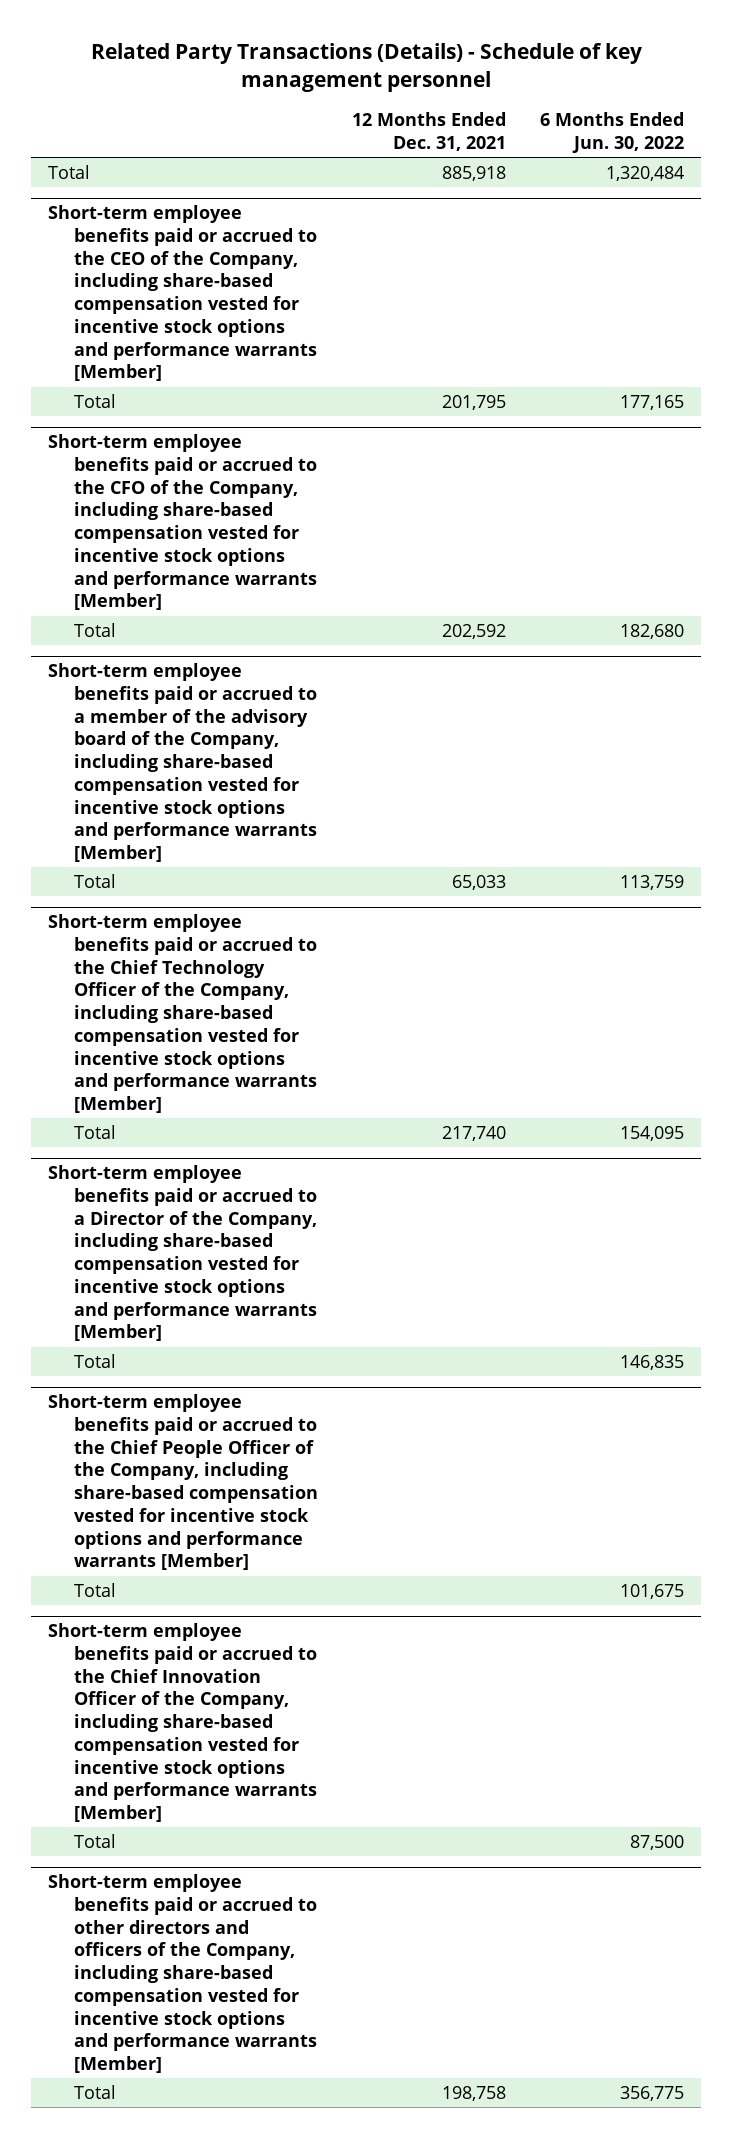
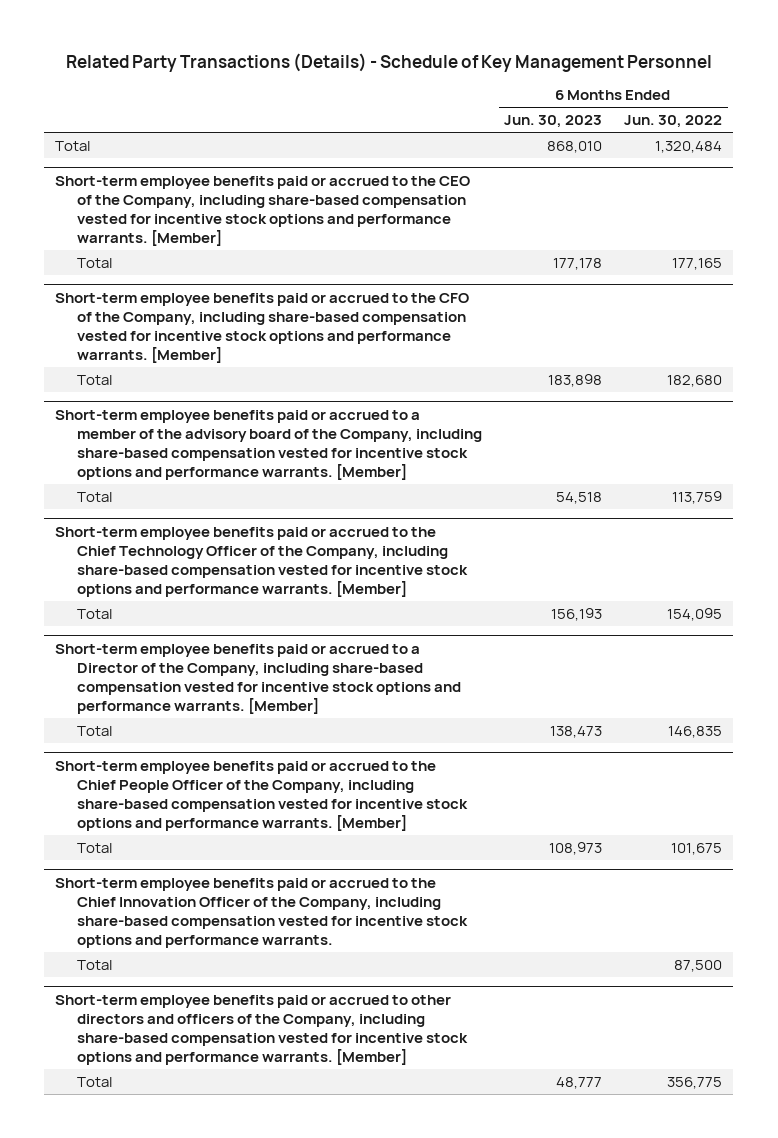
- Related Party Transactions (Details) - Schedule of key management personnel
+ Related Party Transactions (Details) - Schedule of Key Management Personnel
- | 12 Months Ended Dec. 31, 2021 | 6 Months Ended Jun. 30, 2022
+ | 6 Months Ended Jun. 30, 2023 | 6 Months Ended Jun. 30, 2022
- Short-term employee benefits paid or accrued to the CEO of the Company, including share-based compensation vested for incentive stock options and performance warrants [Member]
+ Short-term employee benefits paid or accrued to the CEO of the Company, including share-based compensation vested for incentive stock options and performance warrants. [Member]
- Short-term employee benefits paid or accrued to the CFO of the Company, including share-based compensation vested for incentive stock options and performance warrants [Member]
+ Short-term employee benefits paid or accrued to the CFO of the Company, including share-based compensation vested for incentive stock options and performance warrants. [Member]
- Short-term employee benefits paid or accrued to a member of the advisory board of the Company, including share-based compensation vested for incentive stock options and performance warrants [Member]
+ Short-term employee benefits paid or accrued to a member of the advisory board of the Company, including share-based compensation vested for incentive stock options and performance warrants. [Member]
- Short-term employee benefits paid or accrued to the Chief Technology Officer of the Company, including share-based compensation vested for incentive stock options and performance warrants [Member]
+ Short-term employee benefits paid or accrued to the Chief Technology Officer of the Company, including share-based compensation vested for incentive stock options and performance warrants. [Member]
- Short-term employee benefits paid or accrued to a Director of the Company, including share-based compensation vested for incentive stock options and performance warrants [Member]
+ Short-term employee benefits paid or accrued to a Director of the Company, including share-based compensation vested for incentive stock options and performance warrants. [Member]
- Short-term employee benefits paid or accrued to the Chief People Officer of the Company, including share-based compensation vested for incentive stock options and performance warrants [Member]
+ Short-term employee benefits paid or accrued to the Chief People Officer of the Company, including share-based compensation vested for incentive stock options and performance warrants. [Member]
- Short-term employee benefits paid or accrued to the Chief Innovation Officer of the Company, including share-based compensation vested for incentive stock options and performance warrants [Member]
+ Short-term employee benefits paid or accrued to the Chief Innovation Officer of the Company, including share-based compensation vested for incentive stock options and performance warrants.
- Short-term employee benefits paid or accrued to other directors and officers of the Company, including share-based compensation vested for incentive stock options and performance warrants [Member]
+ Short-term employee benefits paid or accrued to other directors and officers of the Company, including share-based compensation vested for incentive stock options and performance warrants. [Member]

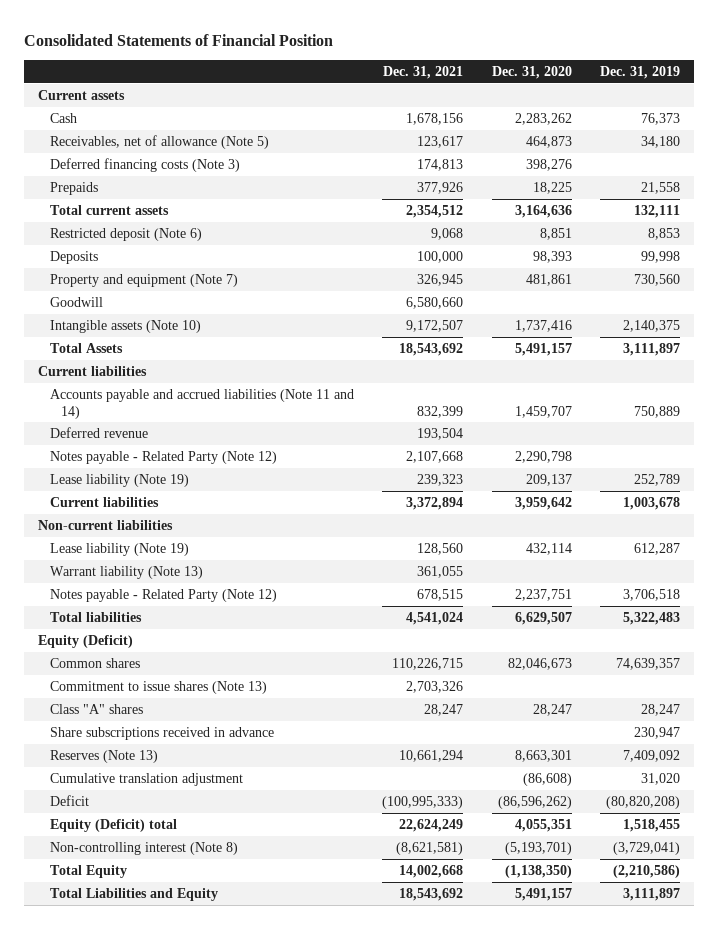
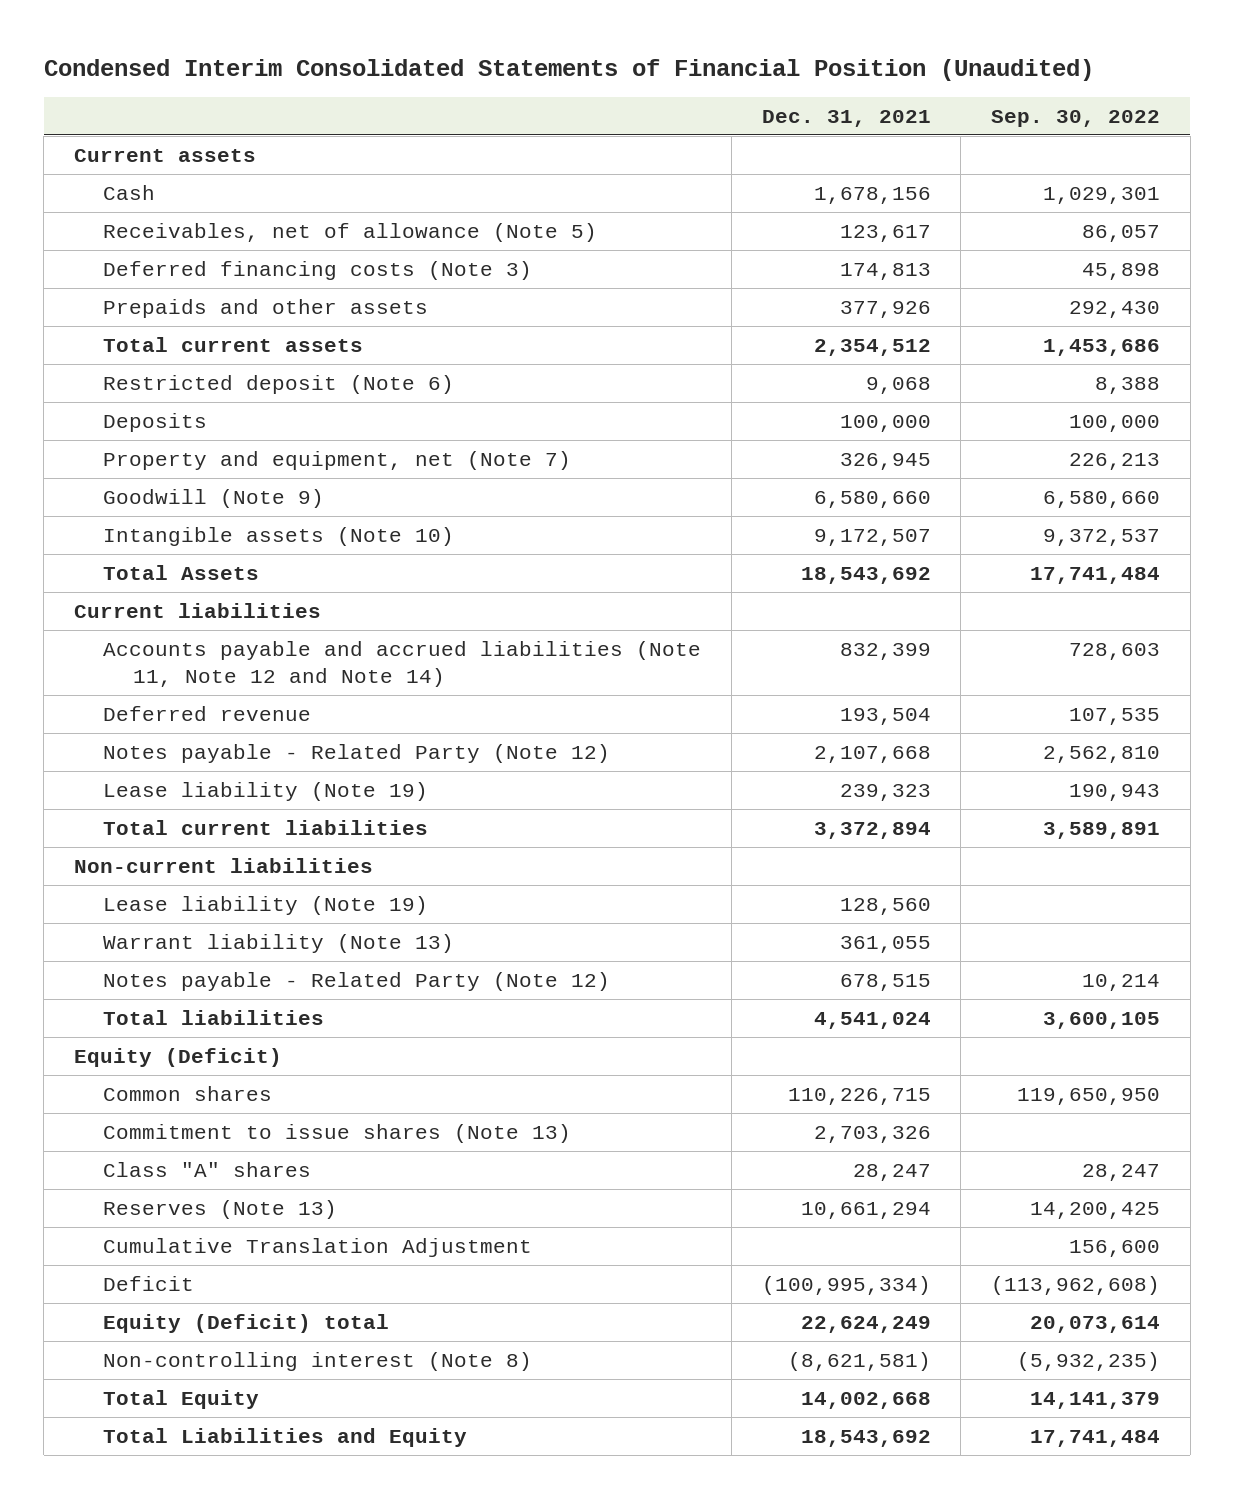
- Consolidated Statements of Financial Position
+ Condensed Interim Consolidated Statements of Financial Position (Unaudited)
- | Dec. 31, 2021 | Dec. 31, 2020 | Dec. 31, 2019
+ | Dec. 31, 2021 | Sep. 30, 2022
- Prepaids | 377,926 | 18,225 | 21,558
+ Prepaids and other assets | 377,926 | 292,430
- Property and equipment (Note 7) | 326,945 | 481,861 | 730,560
- Goodwill | 6,580,660 | |
+ Property and equipment, net (Note 7) | 326,945 | 226,213
+ Goodwill (Note 9) | 6,580,660 | 6,580,660
- Accounts payable and accrued liabilities (Note 11 and 14) | 832,399 | 1,459,707 | 750,889
+ Accounts payable and accrued liabilities (Note 11, Note 12 and Note 14) | 832,399 | 728,603
- Current liabilities | 3,372,894 | 3,959,642 | 1,003,678
+ Total current liabilities | 3,372,894 | 3,589,891
- Share subscriptions received in advance | | | 230,947
- Cumulative translation adjustment | | (86,608) | 31,020
- Deficit | (100,995,333) | (86,596,262) | (80,820,208)
+ Cumulative Translation Adjustment | | 156,600
+ Deficit | (100,995,334) | (113,962,608)

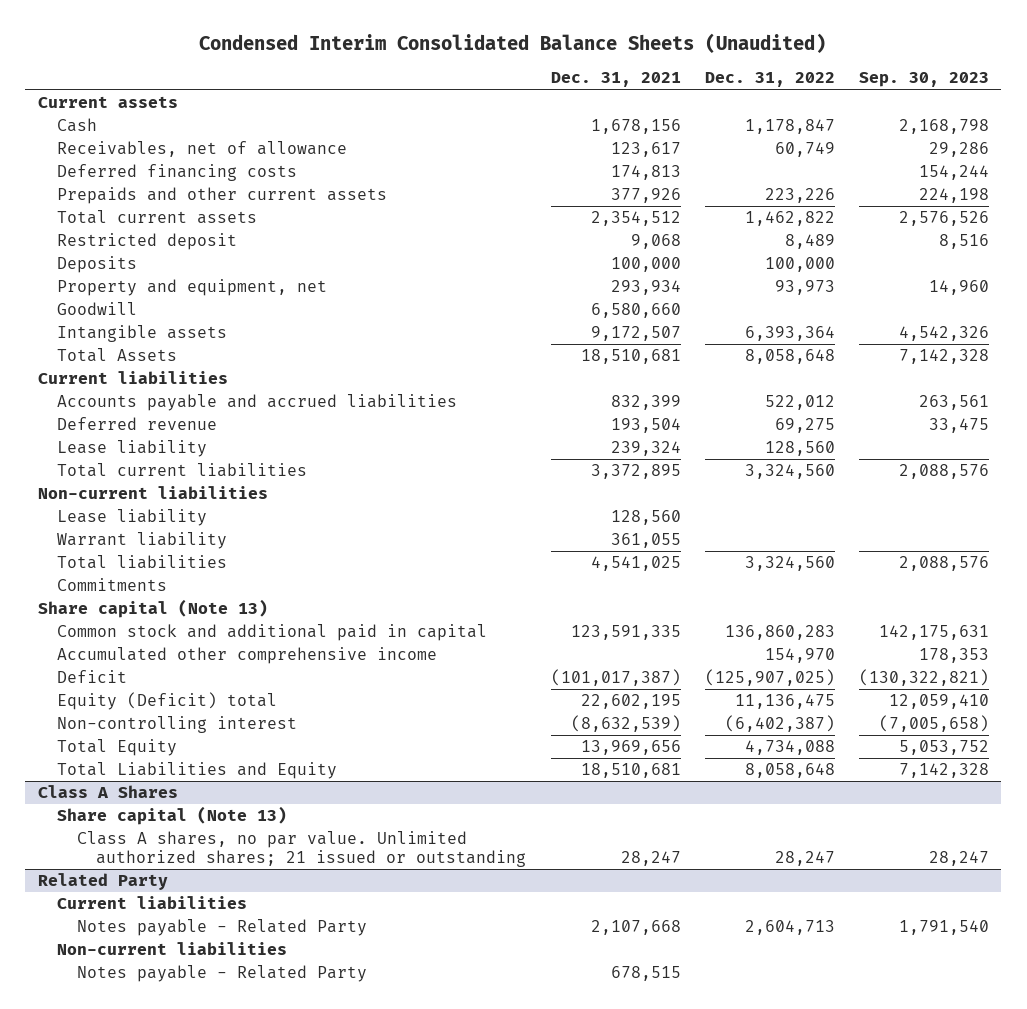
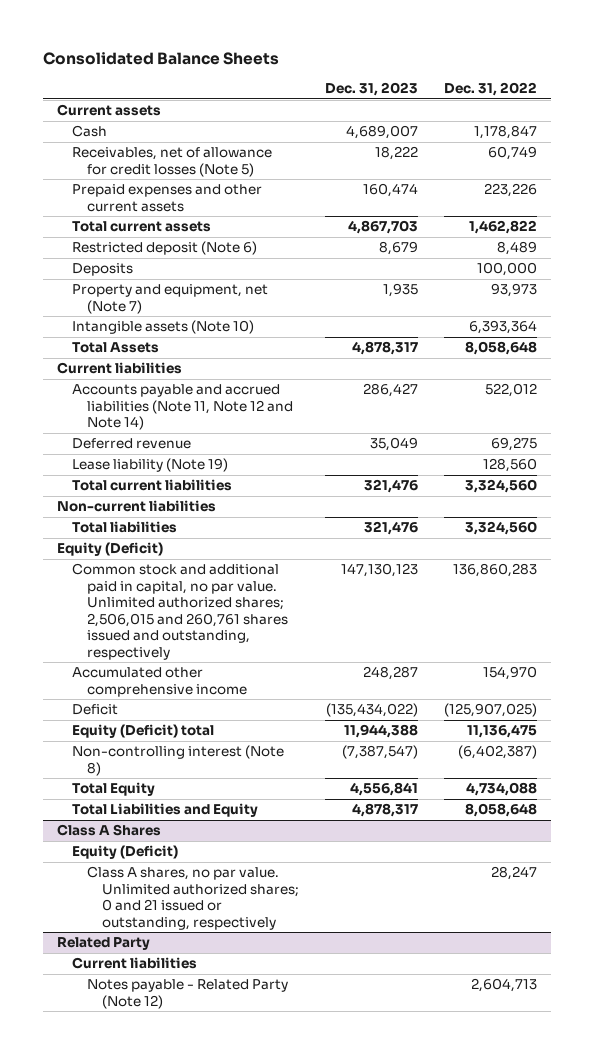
- Condensed Interim Consolidated Balance Sheets (Unaudited)
+ Consolidated Balance Sheets
- | Dec. 31, 2021 | Dec. 31, 2022 | Sep. 30, 2023
+ | Dec. 31, 2023 | Dec. 31, 2022
- Receivables, net of allowance | 123,617 | 60,749 | 29,286
- Deferred financing costs | 174,813 | | 154,244
- Prepaids and other current assets | 377,926 | 223,226 | 224,198
+ Receivables, net of allowance for credit losses (Note 5) | 18,222 | 60,749
+ Prepaid expenses and other current assets | 160,474 | 223,226
- Restricted deposit | 9,068 | 8,489 | 8,516
+ Restricted deposit (Note 6) | 8,679 | 8,489
- Property and equipment, net | 293,934 | 93,973 | 14,960
- Goodwill | 6,580,660 | |
- Intangible assets | 9,172,507 | 6,393,364 | 4,542,326
+ Property and equipment, net (Note 7) | 1,935 | 93,973
+ Intangible assets (Note 10) | | 6,393,364
- Accounts payable and accrued liabilities | 832,399 | 522,012 | 263,561
+ Accounts payable and accrued liabilities (Note 11, Note 12 and Note 14) | 286,427 | 522,012
- Lease liability | 239,324 | 128,560 |
+ Lease liability (Note 19) | | 128,560
- Lease liability | 128,560 | |
- Warrant liability | 361,055 | |
- Commitments
- Share capital (Note 13)
- Common stock and additional paid in capital | 123,591,335 | 136,860,283 | 142,175,631
+ Equity (Deficit)
+ Common stock and additional paid in capital, no par value. Unlimited authorized shares; 2,506,015 and 260,761 shares issued and outstanding, respectively | 147,130,123 | 136,860,283
- Non-controlling interest | (8,632,539) | (6,402,387) | (7,005,658)
+ Non-controlling interest (Note 8) | (7,387,547) | (6,402,387)
@ Class A Shares
- Share capital (Note 13)
- Class A shares, no par value. Unlimited authorized shares; 21 issued or outstanding | 28,247 | 28,247 | 28,247
+ Equity (Deficit)
+ Class A shares, no par value. Unlimited authorized shares; 0 and 21 issued or outstanding, respectively | | 28,247
@ Related Party
- Notes payable - Related Party | 2,107,668 | 2,604,713 | 1,791,540
- Non-current liabilities
- Notes payable - Related Party | 678,515 | |
+ Notes payable - Related Party (Note 12) | | 2,604,713

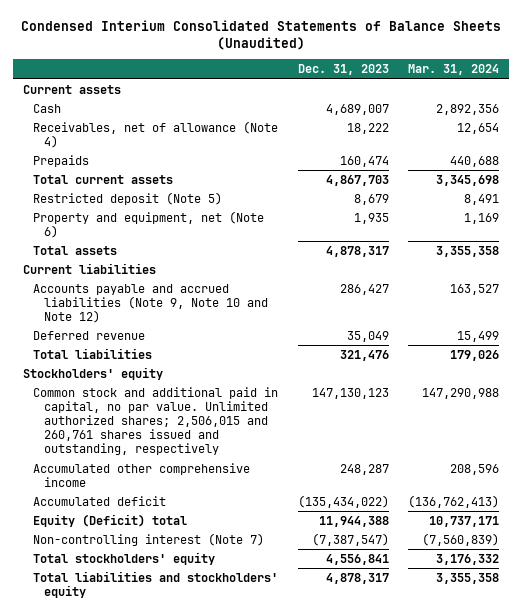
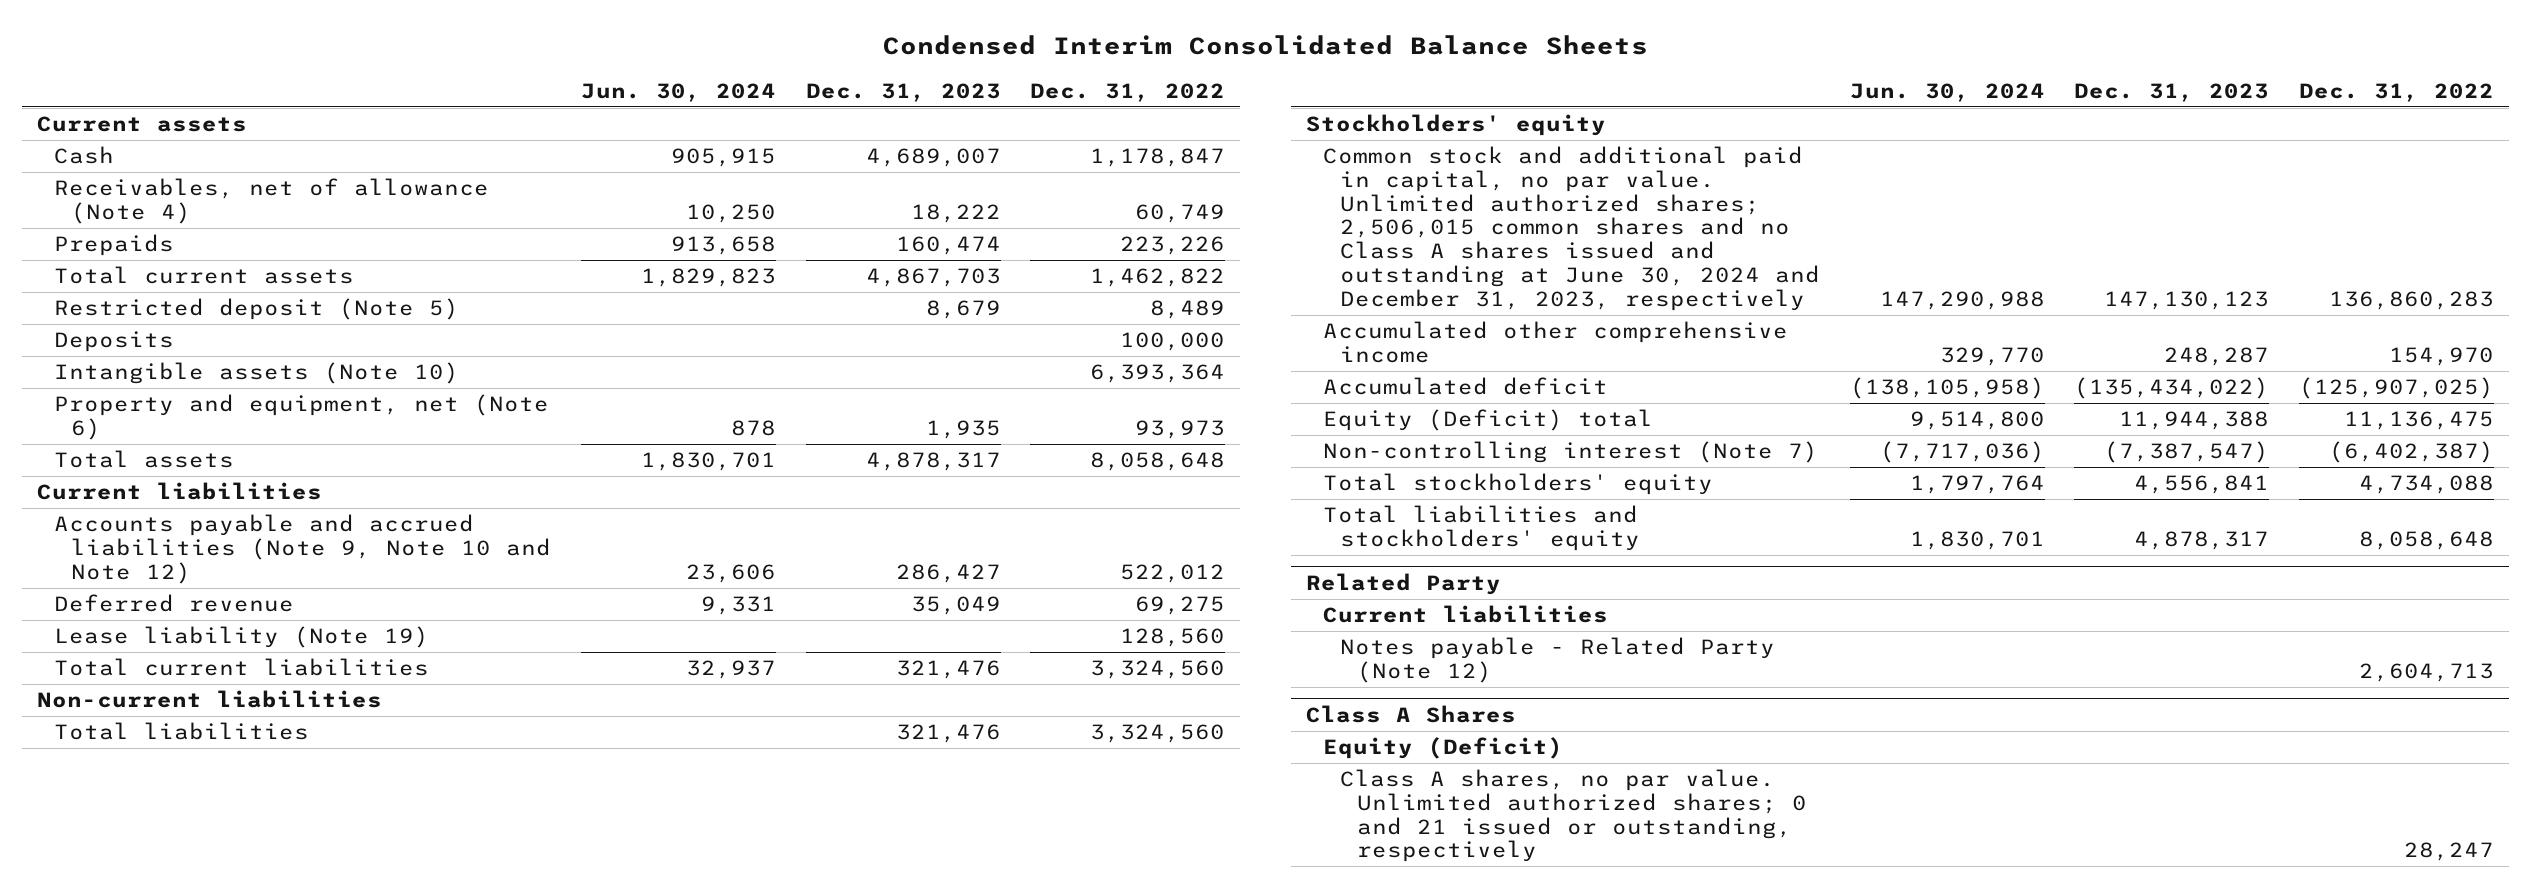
- Condensed Interium Consolidated Statements of Balance Sheets (Unaudited)
+ Condensed Interim Consolidated Balance Sheets
- | Dec. 31, 2023 | Mar. 31, 2024
+ | Jun. 30, 2024 | Dec. 31, 2023 | Dec. 31, 2022
+ Deposits | | | 100,000
+ Intangible assets (Note 10) | | | 6,393,364
+ Lease liability (Note 19) | | | 128,560
+ Total current liabilities | 32,937 | 321,476 | 3,324,560
+ Non-current liabilities
- Common stock and additional paid in capital, no par value. Unlimited authorized shares; 2,506,015 and 260,761 shares issued and outstanding, respectively | 147,130,123 | 147,290,988
+ Common stock and additional paid in capital, no par value. Unlimited authorized shares; 2,506,015 common shares and no Class A shares issued and outstanding at June 30, 2024 and December 31, 2023, respectively | 147,290,988 | 147,130,123 | 136,860,283
+ Related Party
+ Current liabilities
+ Notes payable - Related Party (Note 12) | | | 2,604,713
+ Class A Shares
+ Equity (Deficit)
+ Class A shares, no par value. Unlimited authorized shares; 0 and 21 issued or outstanding, respectively | | | 28,247

